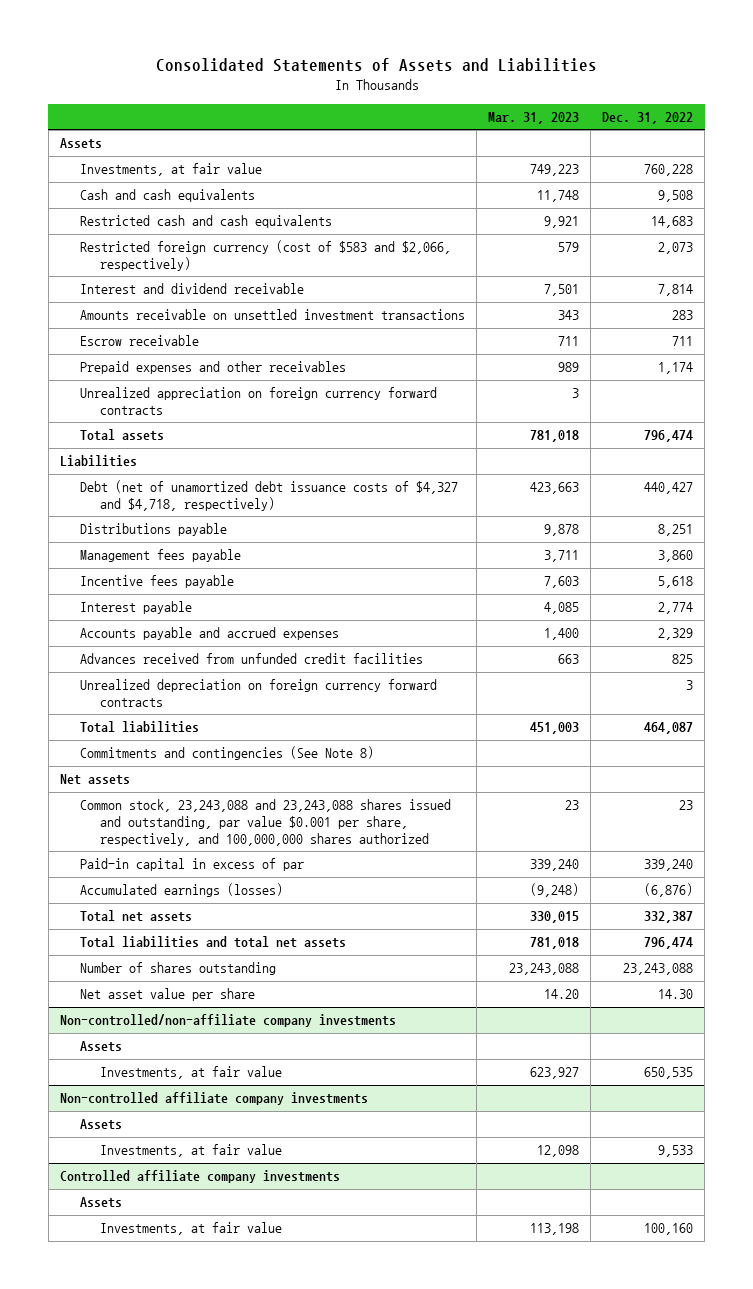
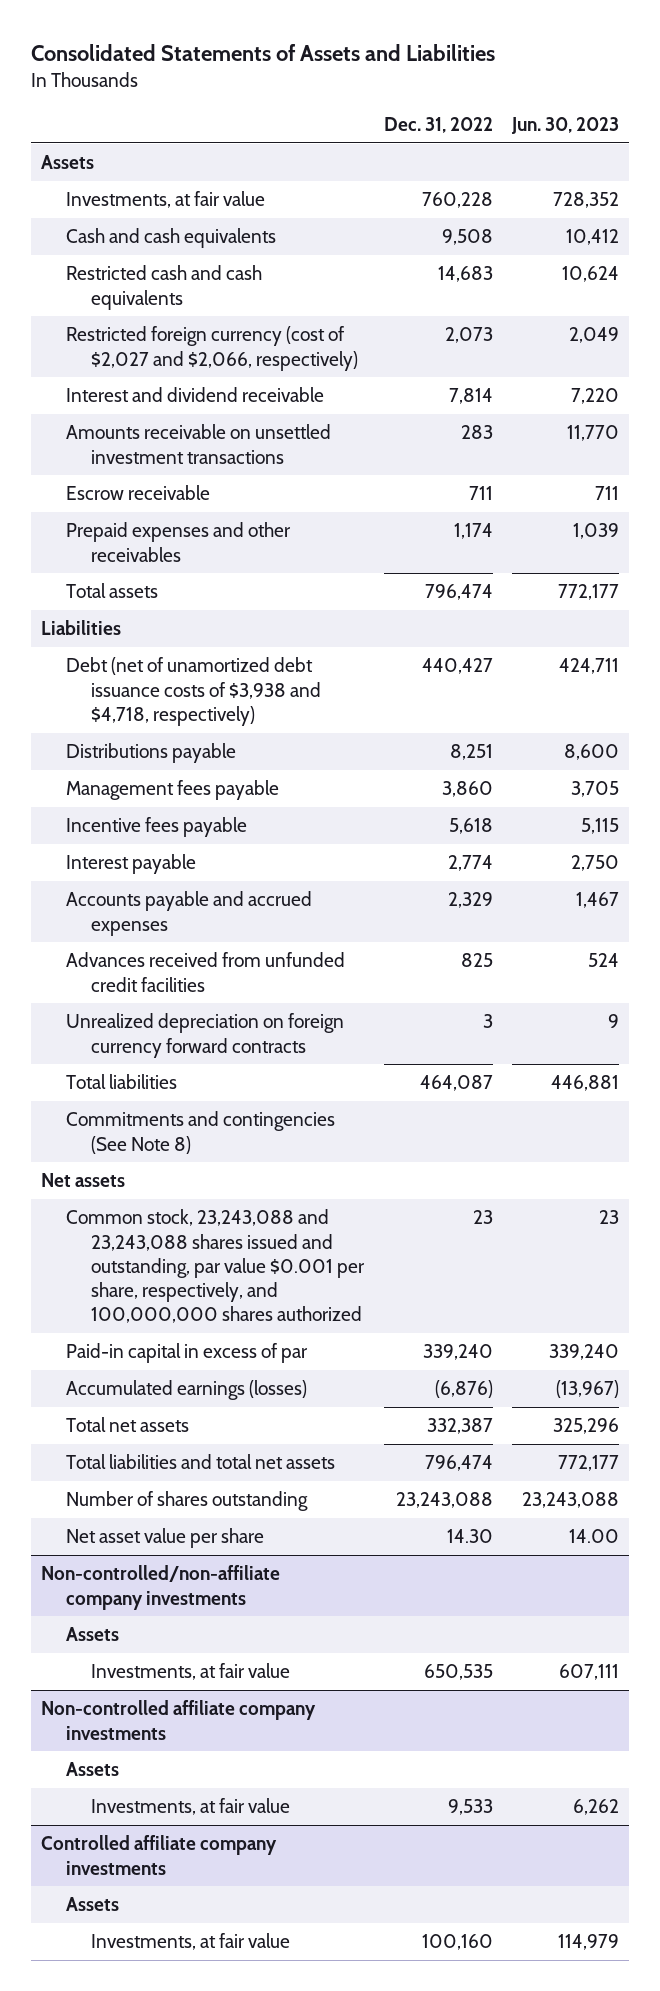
- | Mar. 31, 2023 | Dec. 31, 2022
+ | Dec. 31, 2022 | Jun. 30, 2023
- Restricted foreign currency (cost of $583 and $2,066, respectively) | 579 | 2,073
+ Restricted foreign currency (cost of $2,027 and $2,066, respectively) | 2,073 | 2,049
- Unrealized appreciation on foreign currency forward contracts | 3 |
- Debt (net of unamortized debt issuance costs of $4,327 and $4,718, respectively) | 423,663 | 440,427
+ Debt (net of unamortized debt issuance costs of $3,938 and $4,718, respectively) | 440,427 | 424,711

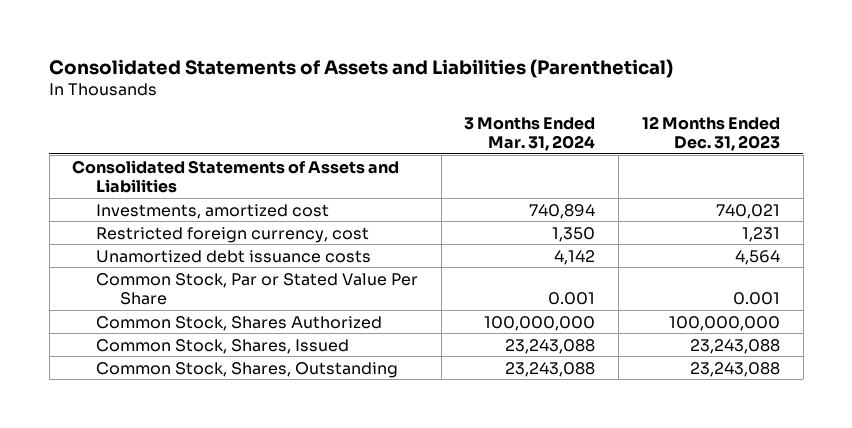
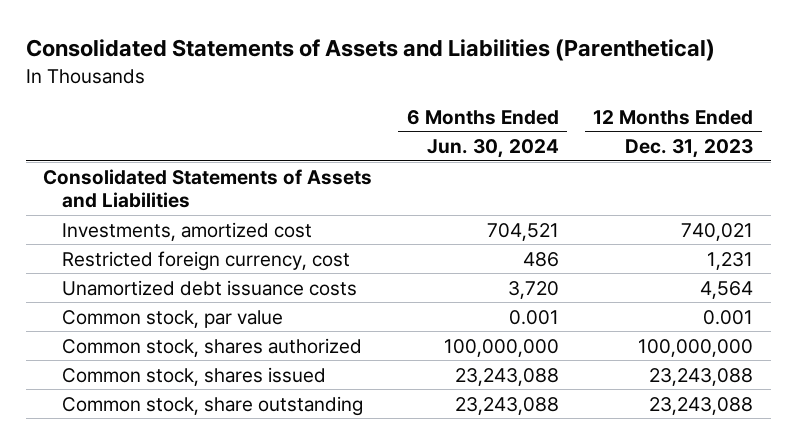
- | 3 Months Ended Mar. 31, 2024 | 12 Months Ended Dec. 31, 2023
+ | 6 Months Ended Jun. 30, 2024 | 12 Months Ended Dec. 31, 2023
- Common Stock, Par or Stated Value Per Share | 0.001 | 0.001
- Common Stock, Shares Authorized | 100,000,000 | 100,000,000
- Common Stock, Shares, Issued | 23,243,088 | 23,243,088
- Common Stock, Shares, Outstanding | 23,243,088 | 23,243,088
+ Common stock, par value | 0.001 | 0.001
+ Common stock, shares authorized | 100,000,000 | 100,000,000
+ Common stock, shares issued | 23,243,088 | 23,243,088
+ Common stock, share outstanding | 23,243,088 | 23,243,088

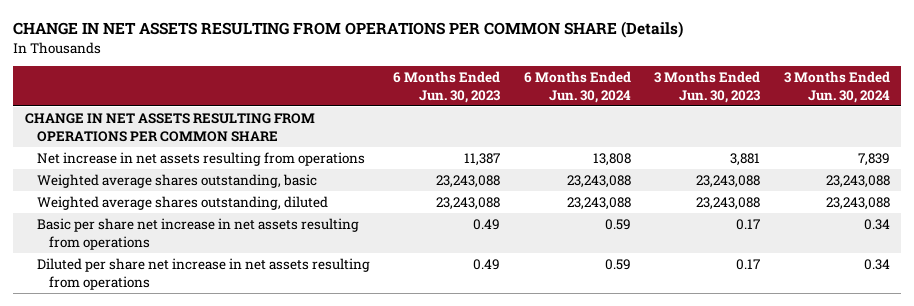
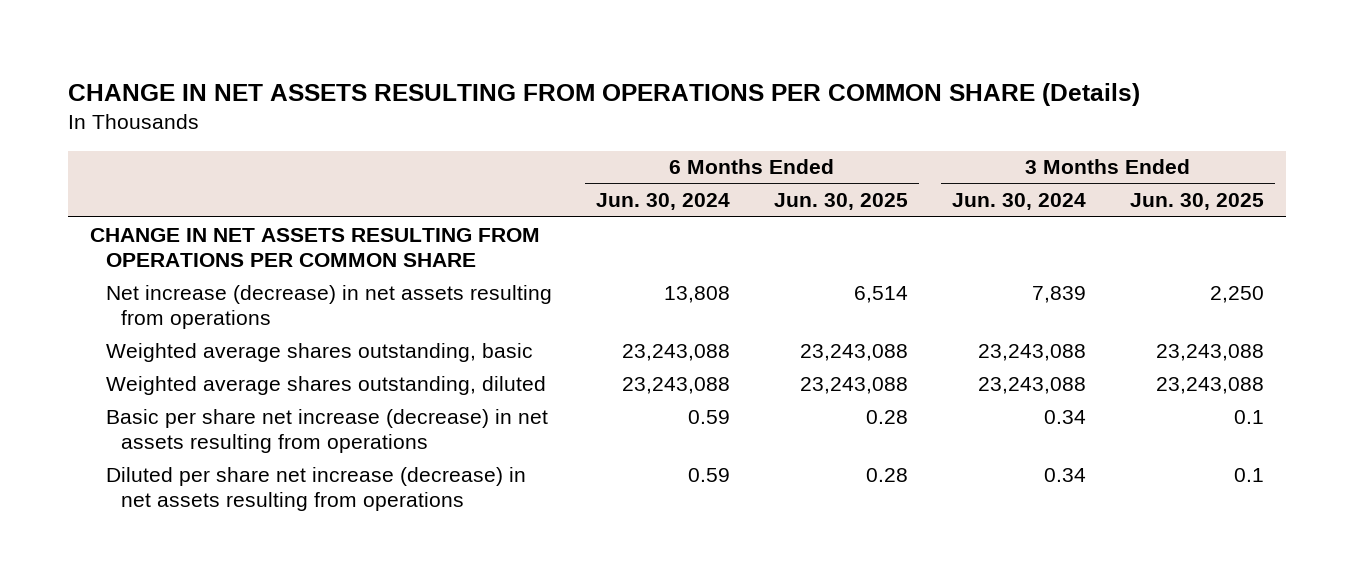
- | 6 Months Ended Jun. 30, 2023 | 6 Months Ended Jun. 30, 2024 | 3 Months Ended Jun. 30, 2023 | 3 Months Ended Jun. 30, 2024
+ | 6 Months Ended Jun. 30, 2024 | 6 Months Ended Jun. 30, 2025 | 3 Months Ended Jun. 30, 2024 | 3 Months Ended Jun. 30, 2025
- Net increase in net assets resulting from operations | 11,387 | 13,808 | 3,881 | 7,839
+ Net increase (decrease) in net assets resulting from operations | 13,808 | 6,514 | 7,839 | 2,250
- Basic per share net increase in net assets resulting from operations | 0.49 | 0.59 | 0.17 | 0.34
- Diluted per share net increase in net assets resulting from operations | 0.49 | 0.59 | 0.17 | 0.34
+ Basic per share net increase (decrease) in net assets resulting from operations | 0.59 | 0.28 | 0.34 | 0.1
+ Diluted per share net increase (decrease) in net assets resulting from operations | 0.59 | 0.28 | 0.34 | 0.1

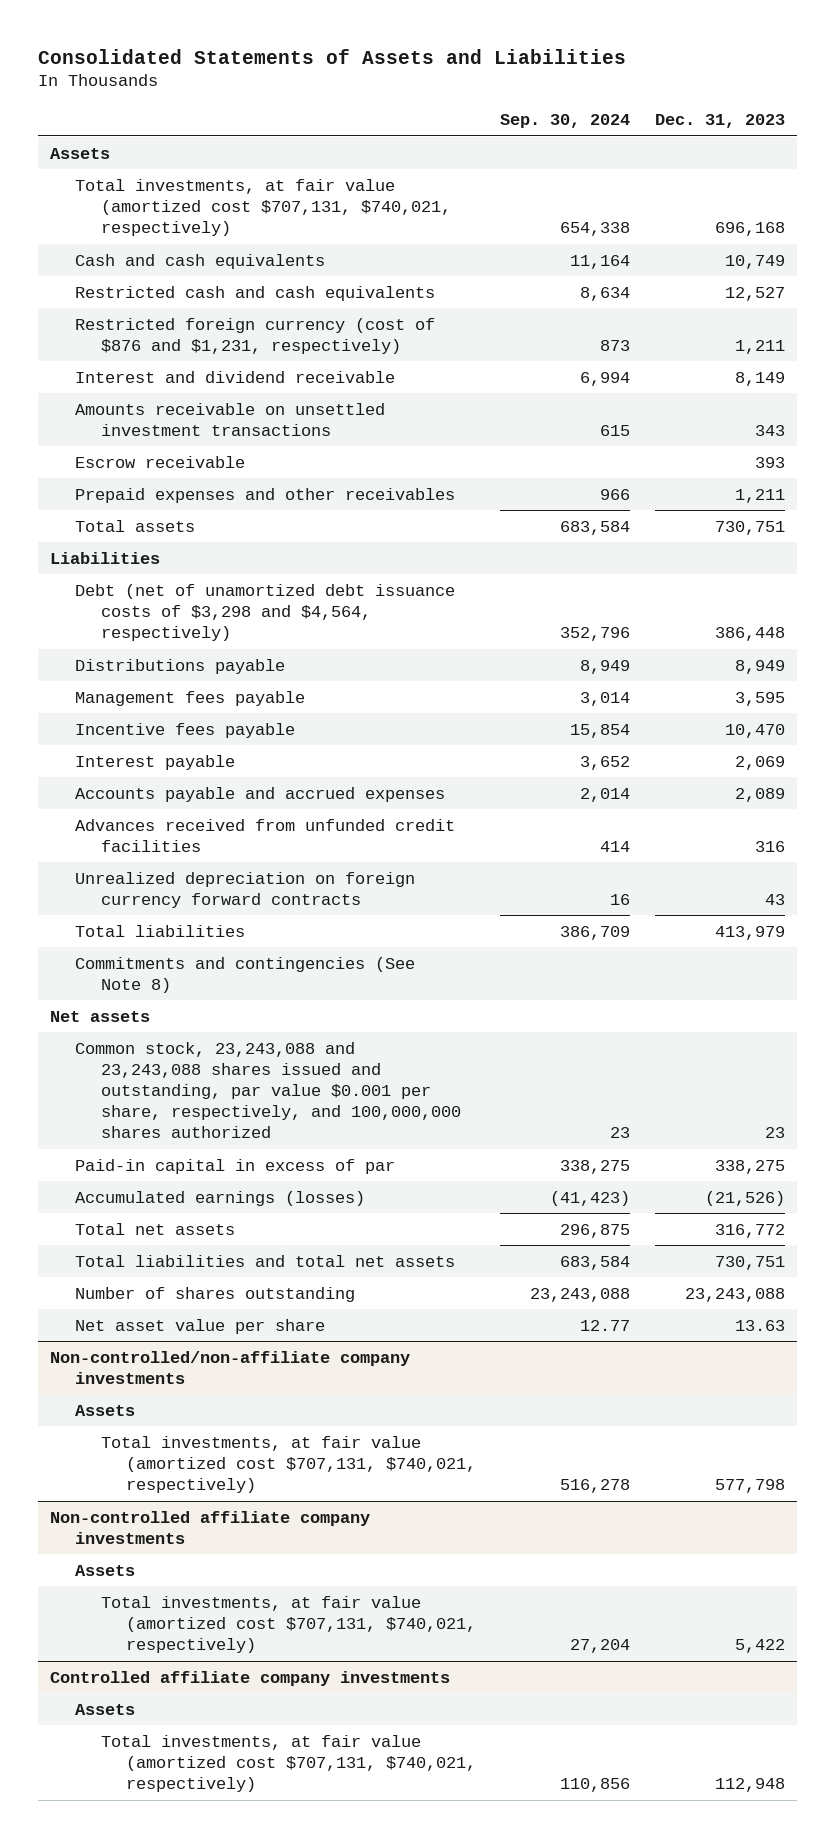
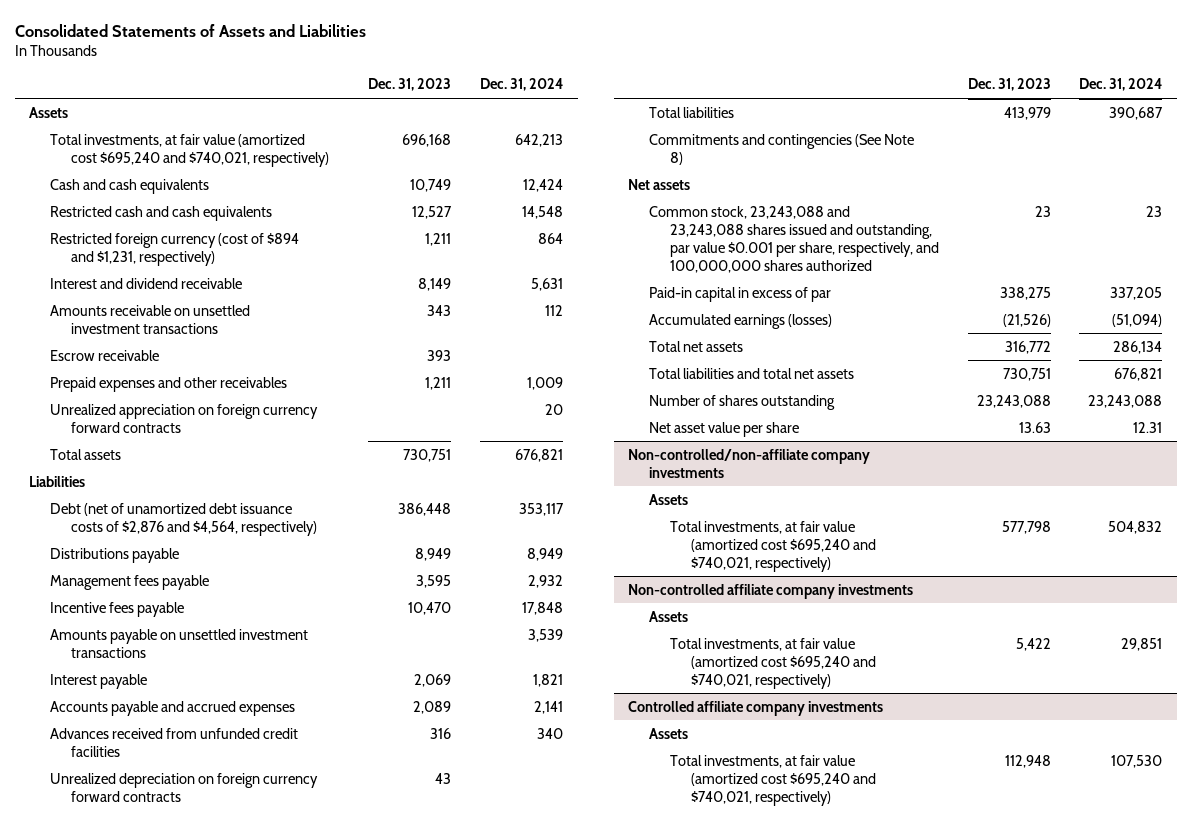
- | Sep. 30, 2024 | Dec. 31, 2023
+ | Dec. 31, 2023 | Dec. 31, 2024
- Total investments, at fair value (amortized cost $707,131, $740,021, respectively) | 654,338 | 696,168
+ Total investments, at fair value (amortized cost $695,240 and $740,021, respectively) | 696,168 | 642,213
- Restricted foreign currency (cost of $876 and $1,231, respectively) | 873 | 1,211
+ Restricted foreign currency (cost of $894 and $1,231, respectively) | 1,211 | 864
+ Unrealized appreciation on foreign currency forward contracts | | 20
- Debt (net of unamortized debt issuance costs of $3,298 and $4,564, respectively) | 352,796 | 386,448
+ Debt (net of unamortized debt issuance costs of $2,876 and $4,564, respectively) | 386,448 | 353,117
+ Amounts payable on unsettled investment transactions | | 3,539
@ Non-controlled/non-affiliate company investments
- Total investments, at fair value (amortized cost $707,131, $740,021, respectively) | 516,278 | 577,798
+ Total investments, at fair value (amortized cost $695,240 and $740,021, respectively) | 577,798 | 504,832
@ Non-controlled affiliate company investments
- Total investments, at fair value (amortized cost $707,131, $740,021, respectively) | 27,204 | 5,422
+ Total investments, at fair value (amortized cost $695,240 and $740,021, respectively) | 5,422 | 29,851
@ Controlled affiliate company investments
- Total investments, at fair value (amortized cost $707,131, $740,021, respectively) | 110,856 | 112,948
+ Total investments, at fair value (amortized cost $695,240 and $740,021, respectively) | 112,948 | 107,530

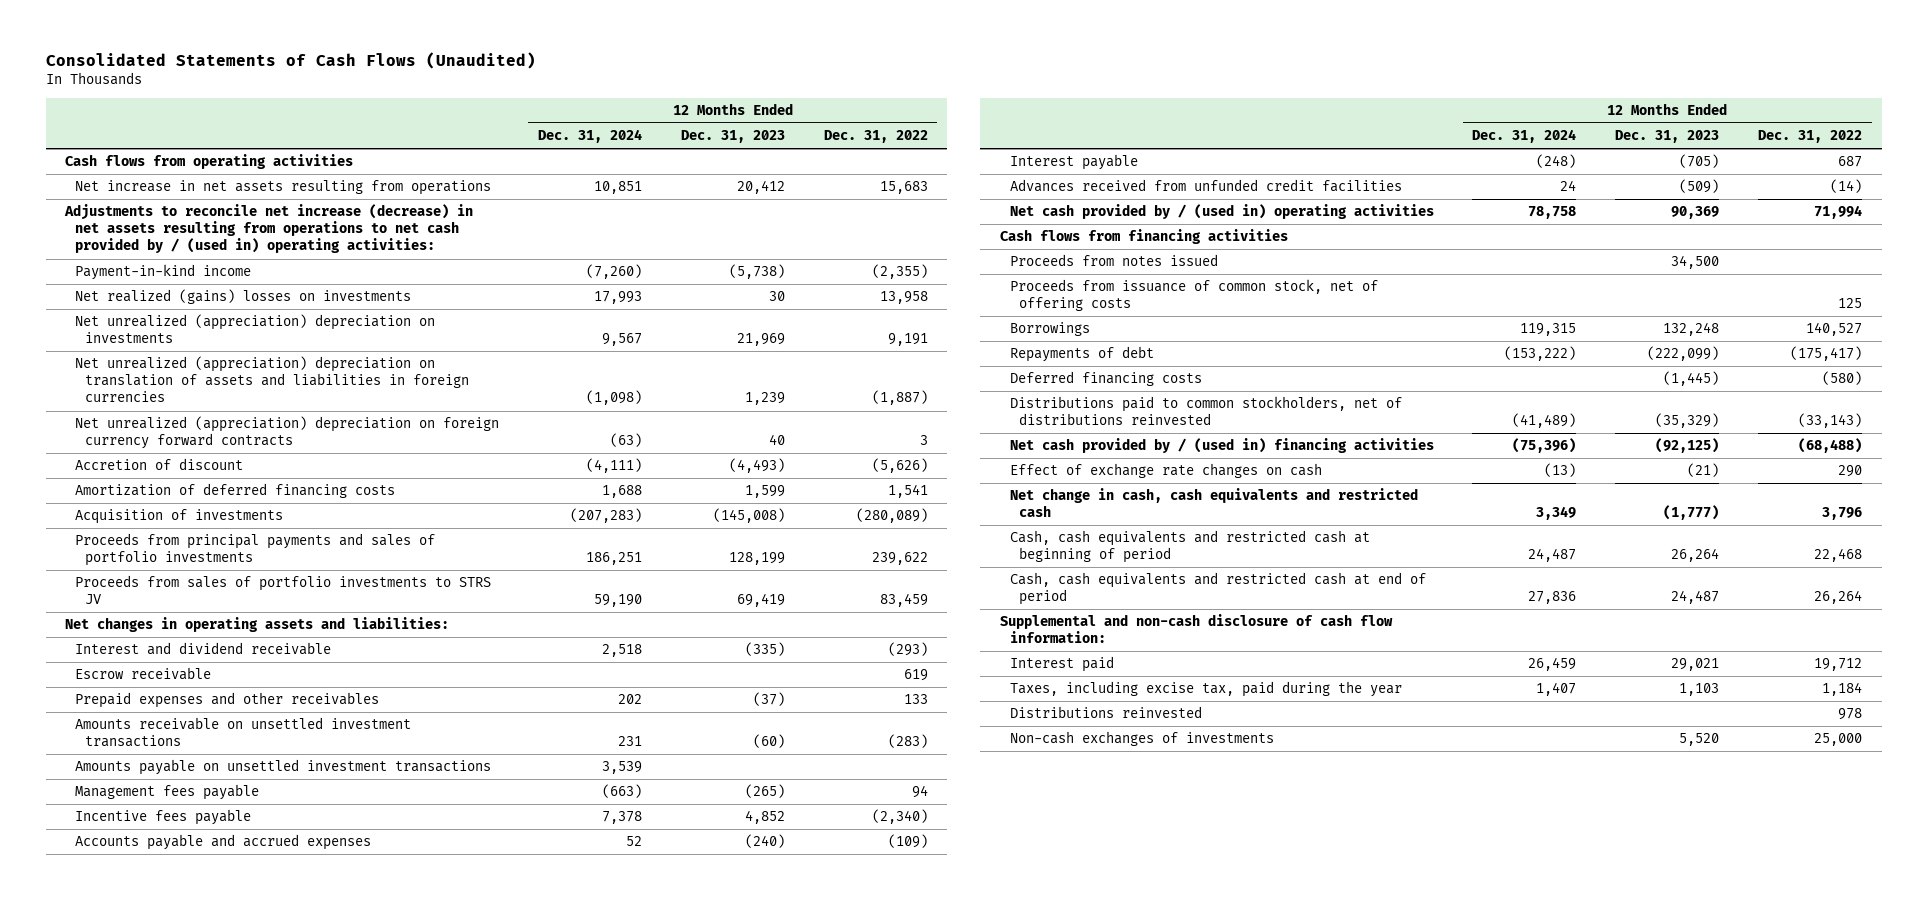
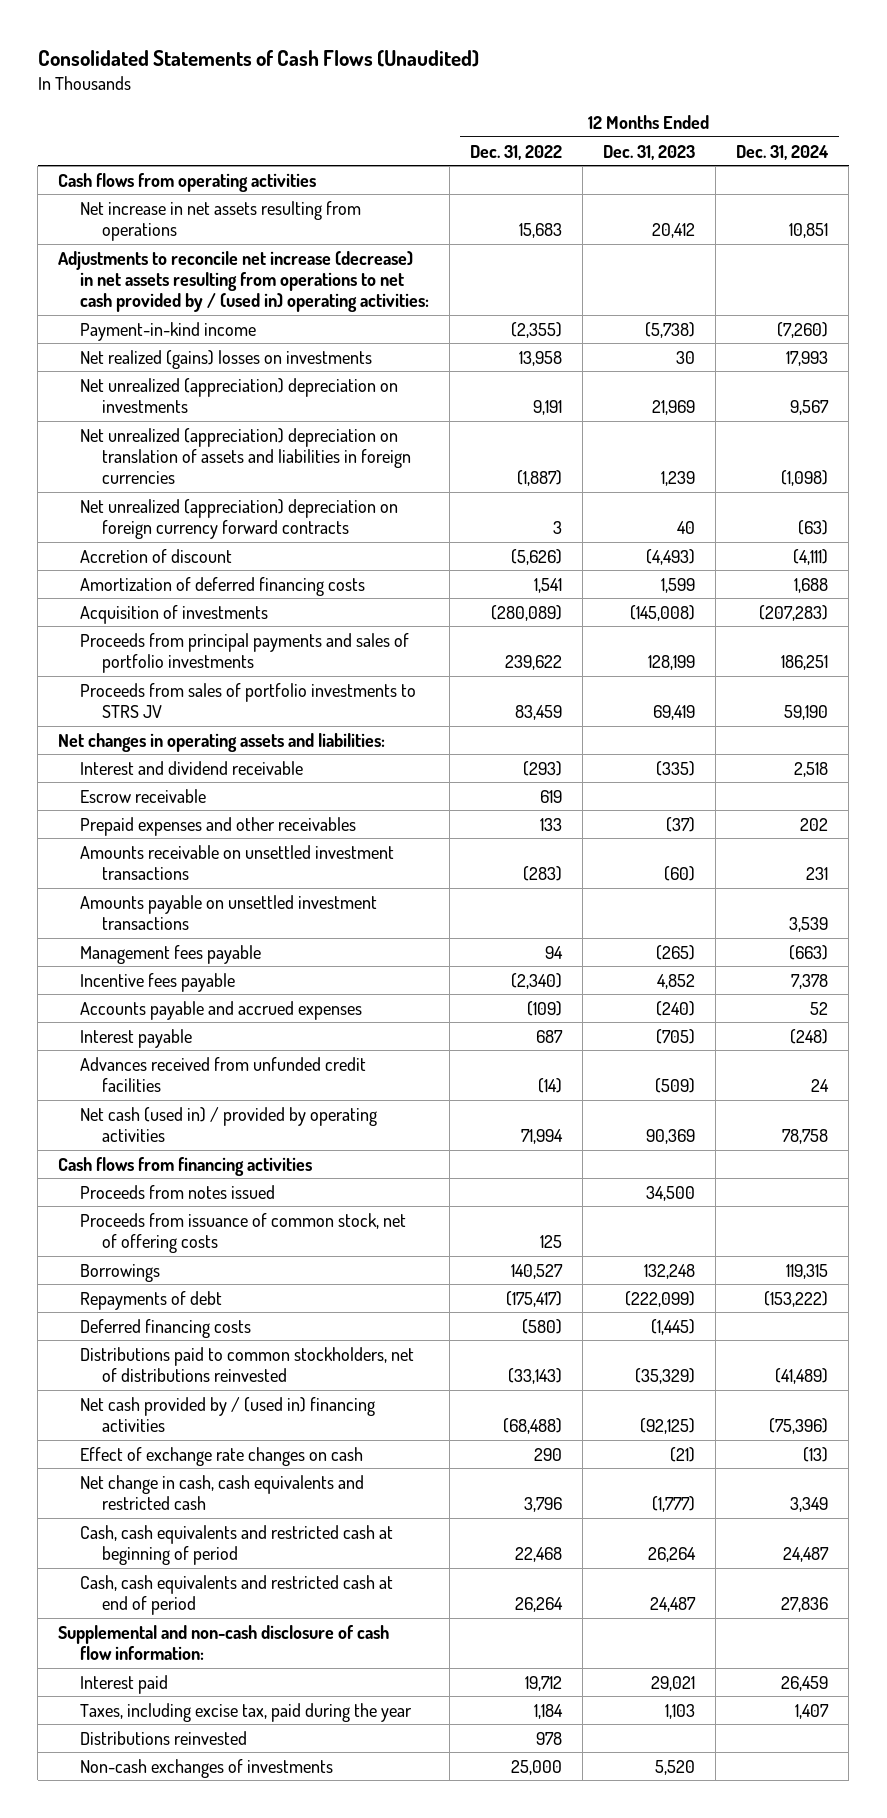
- | 12 Months Ended Dec. 31, 2024 | 12 Months Ended Dec. 31, 2023 | 12 Months Ended Dec. 31, 2022
+ | 12 Months Ended Dec. 31, 2022 | 12 Months Ended Dec. 31, 2023 | 12 Months Ended Dec. 31, 2024
- Net cash provided by / (used in) operating activities | 78,758 | 90,369 | 71,994
+ Net cash (used in) / provided by operating activities | 71,994 | 90,369 | 78,758

